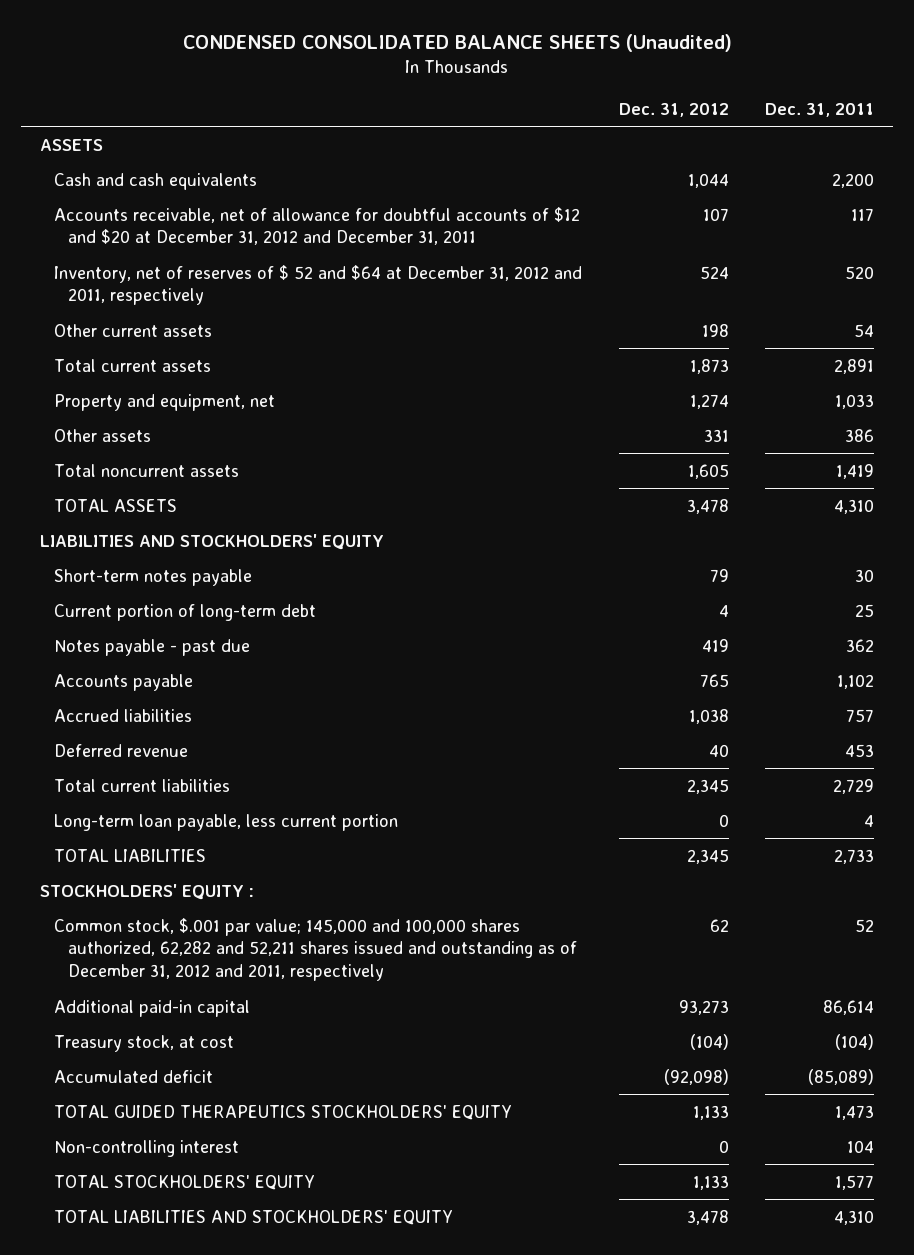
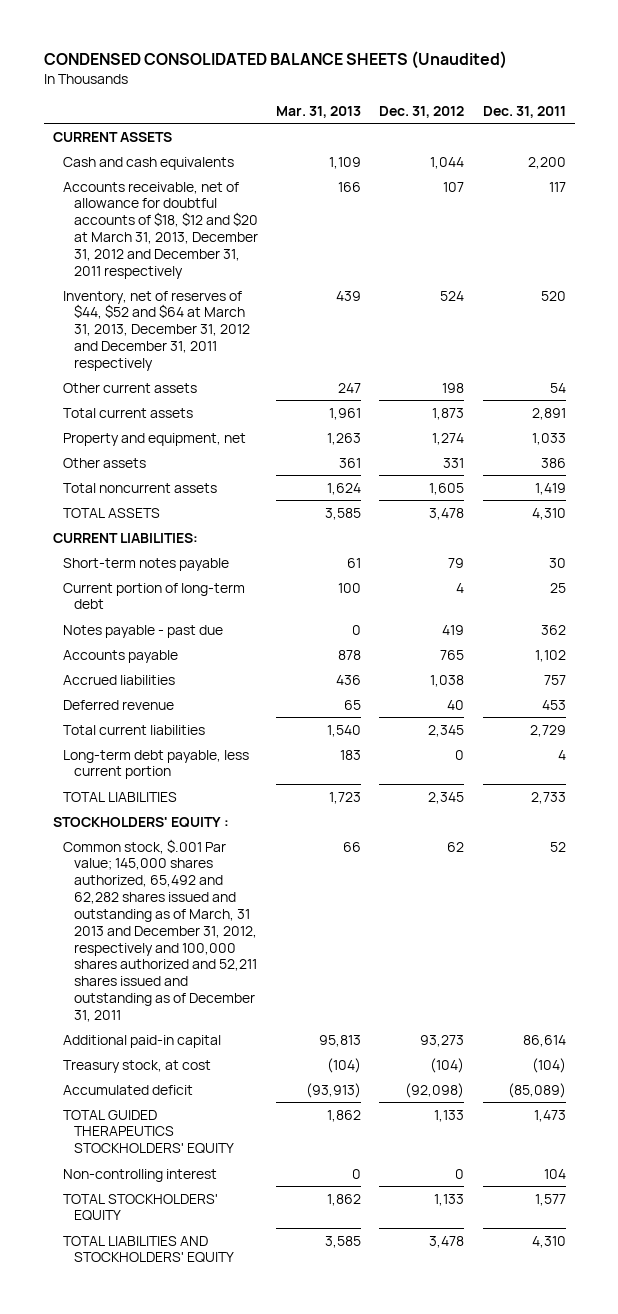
- | Dec. 31, 2012 | Dec. 31, 2011
+ | Mar. 31, 2013 | Dec. 31, 2012 | Dec. 31, 2011
- ASSETS
+ CURRENT ASSETS
- Accounts receivable, net of allowance for doubtful accounts of $12 and $20 at December 31, 2012 and December 31, 2011 | 107 | 117
- Inventory, net of reserves of $ 52 and $64 at December 31, 2012 and 2011, respectively | 524 | 520
+ Accounts receivable, net of allowance for doubtful accounts of $18, $12 and $20 at March 31, 2013, December 31, 2012 and December 31, 2011 respectively | 166 | 107 | 117
+ Inventory, net of reserves of $44, $52 and $64 at March 31, 2013, December 31, 2012 and December 31, 2011 respectively | 439 | 524 | 520
- LIABILITIES AND STOCKHOLDERS' EQUITY
+ CURRENT LIABILITIES:
- Long-term loan payable, less current portion | 0 | 4
+ Long-term debt payable, less current portion | 183 | 0 | 4
- Common stock, $.001 par value; 145,000 and 100,000 shares authorized, 62,282 and 52,211 shares issued and outstanding as of December 31, 2012 and 2011, respectively | 62 | 52
+ Common stock, $.001 Par value; 145,000 shares authorized, 65,492 and 62,282 shares issued and outstanding as of March, 31 2013 and December 31, 2012, respectively and 100,000 shares authorized and 52,211 shares issued and outstanding as of December 31, 2011 | 66 | 62 | 52

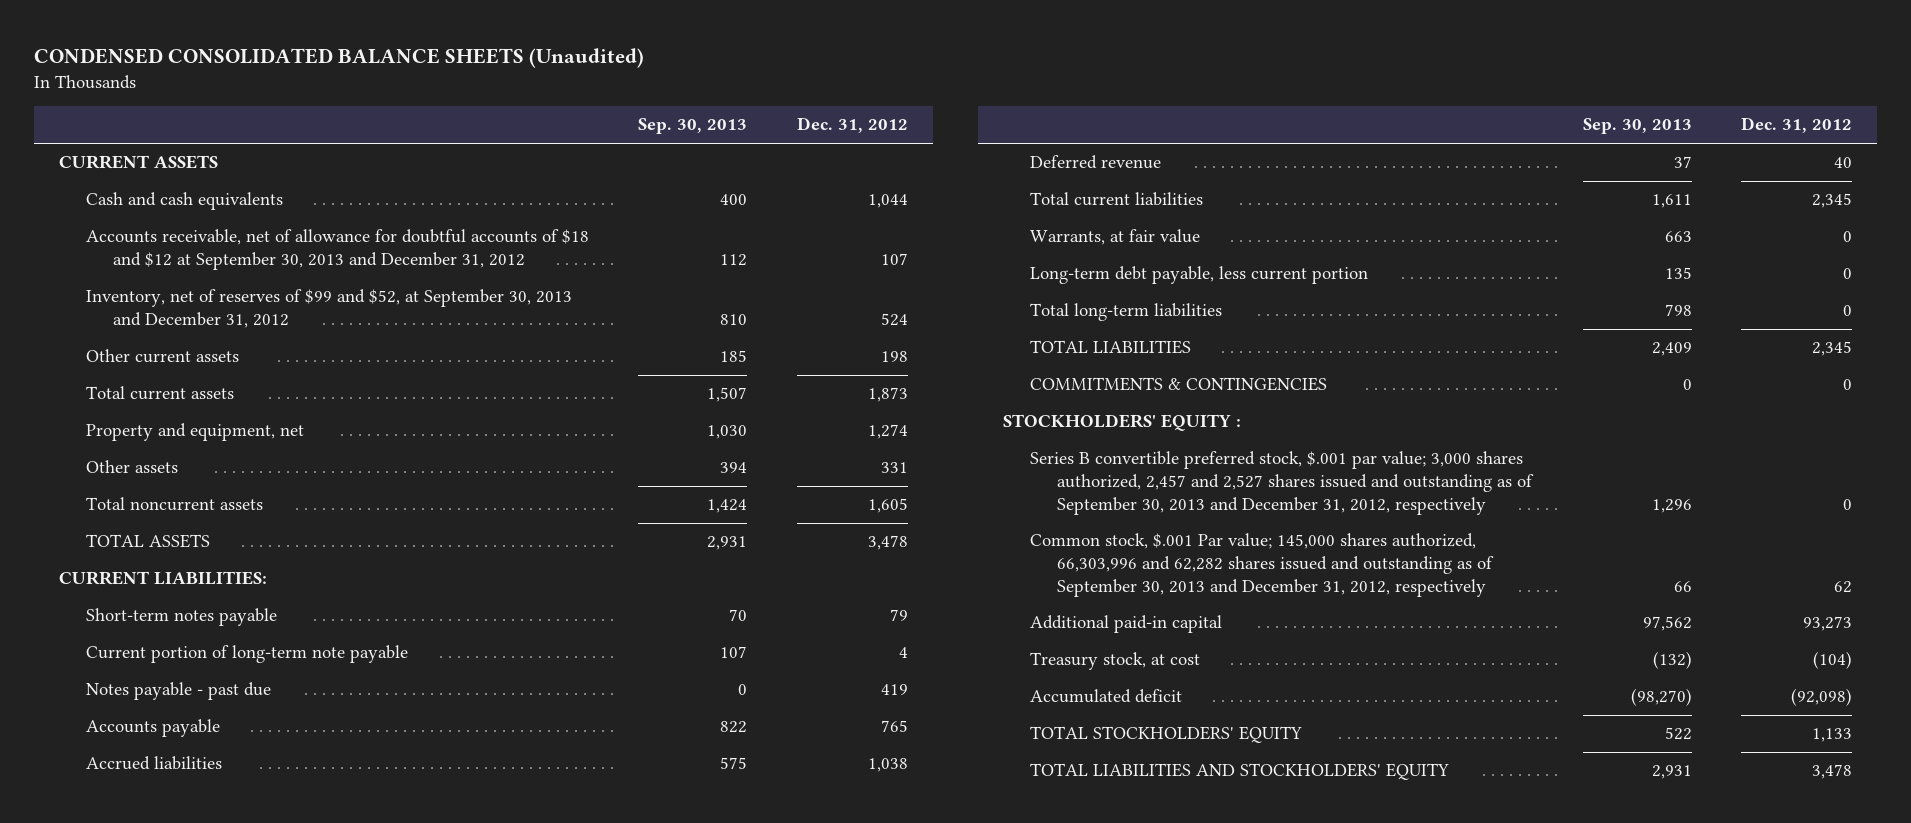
- | Mar. 31, 2013 | Dec. 31, 2012 | Dec. 31, 2011
+ | Sep. 30, 2013 | Dec. 31, 2012
- Accounts receivable, net of allowance for doubtful accounts of $18, $12 and $20 at March 31, 2013, December 31, 2012 and December 31, 2011 respectively | 166 | 107 | 117
- Inventory, net of reserves of $44, $52 and $64 at March 31, 2013, December 31, 2012 and December 31, 2011 respectively | 439 | 524 | 520
+ Accounts receivable, net of allowance for doubtful accounts of $18 and $12 at September 30, 2013 and December 31, 2012 | 112 | 107
+ Inventory, net of reserves of $99 and $52, at September 30, 2013 and December 31, 2012 | 810 | 524
- Current portion of long-term debt | 100 | 4 | 25
+ Current portion of long-term note payable | 107 | 4
+ Warrants, at fair value | 663 | 0
+ Total long-term liabilities | 798 | 0
+ COMMITMENTS & CONTINGENCIES | 0 | 0
- Common stock, $.001 Par value; 145,000 shares authorized, 65,492 and 62,282 shares issued and outstanding as of March, 31 2013 and December 31, 2012, respectively and 100,000 shares authorized and 52,211 shares issued and outstanding as of December 31, 2011 | 66 | 62 | 52
+ Series B convertible preferred stock, $.001 par value; 3,000 shares authorized, 2,457 and 2,527 shares issued and outstanding as of September 30, 2013 and December 31, 2012, respectively | 1,296 | 0
+ Common stock, $.001 Par value; 145,000 shares authorized, 66,303,996 and 62,282 shares issued and outstanding as of September 30, 2013 and December 31, 2012, respectively | 66 | 62
- TOTAL GUIDED THERAPEUTICS STOCKHOLDERS' EQUITY | 1,862 | 1,133 | 1,473
- Non-controlling interest | 0 | 0 | 104

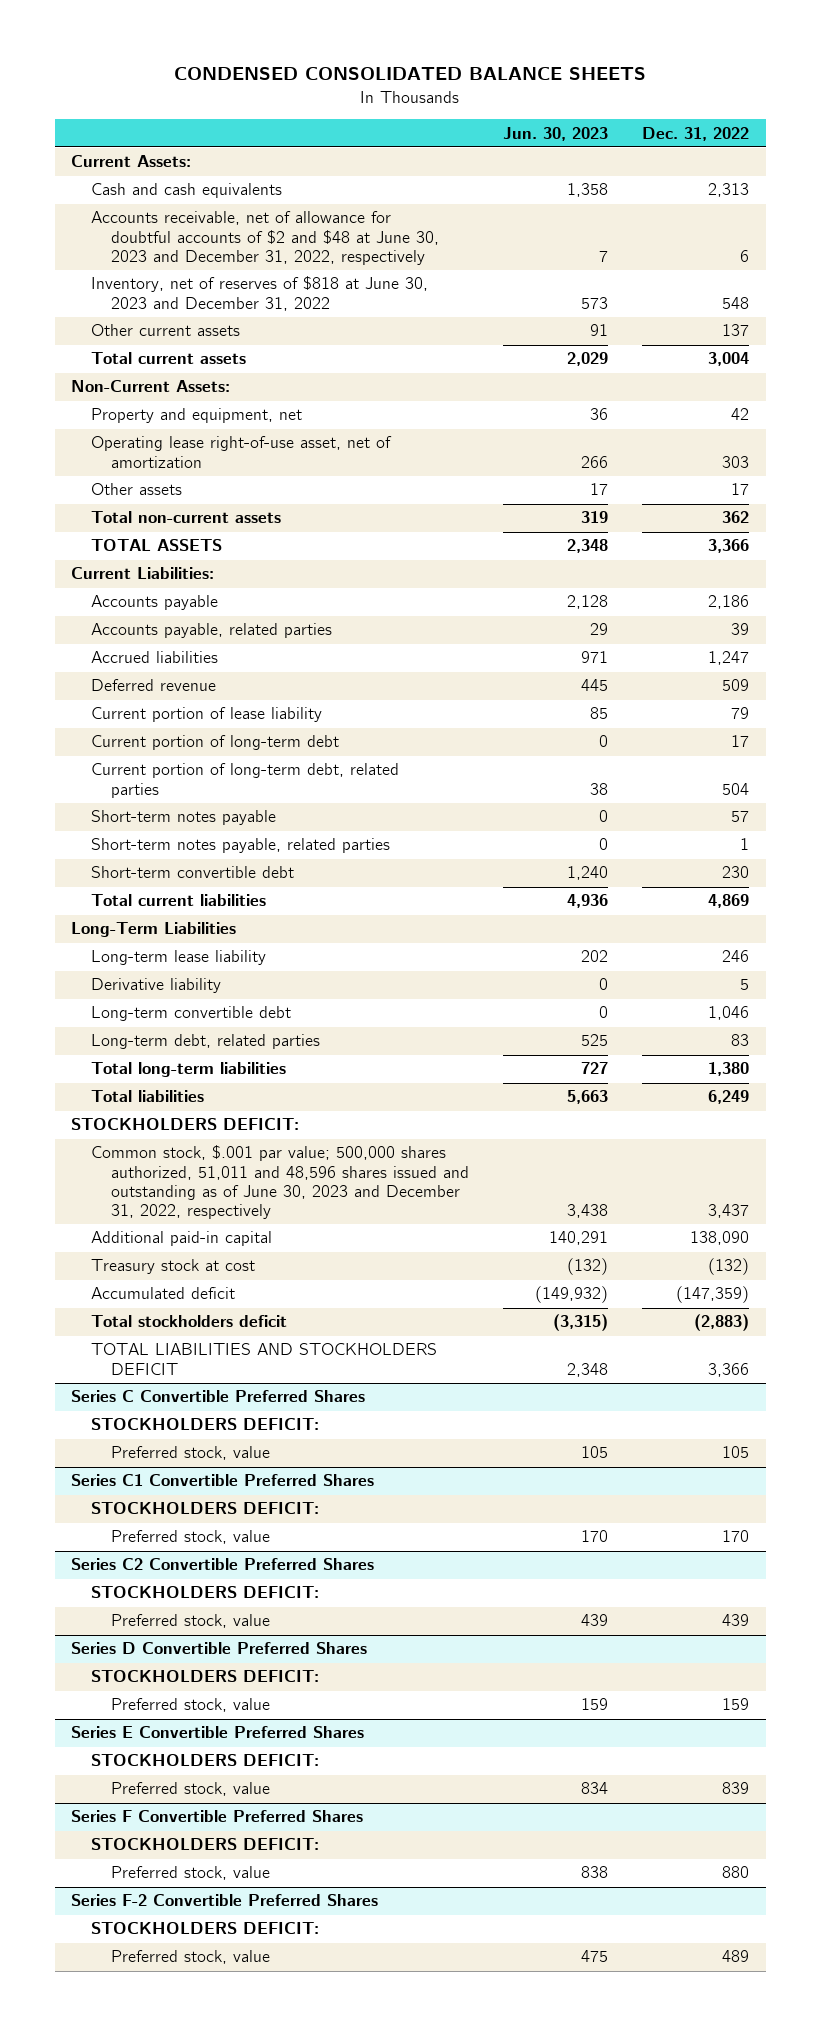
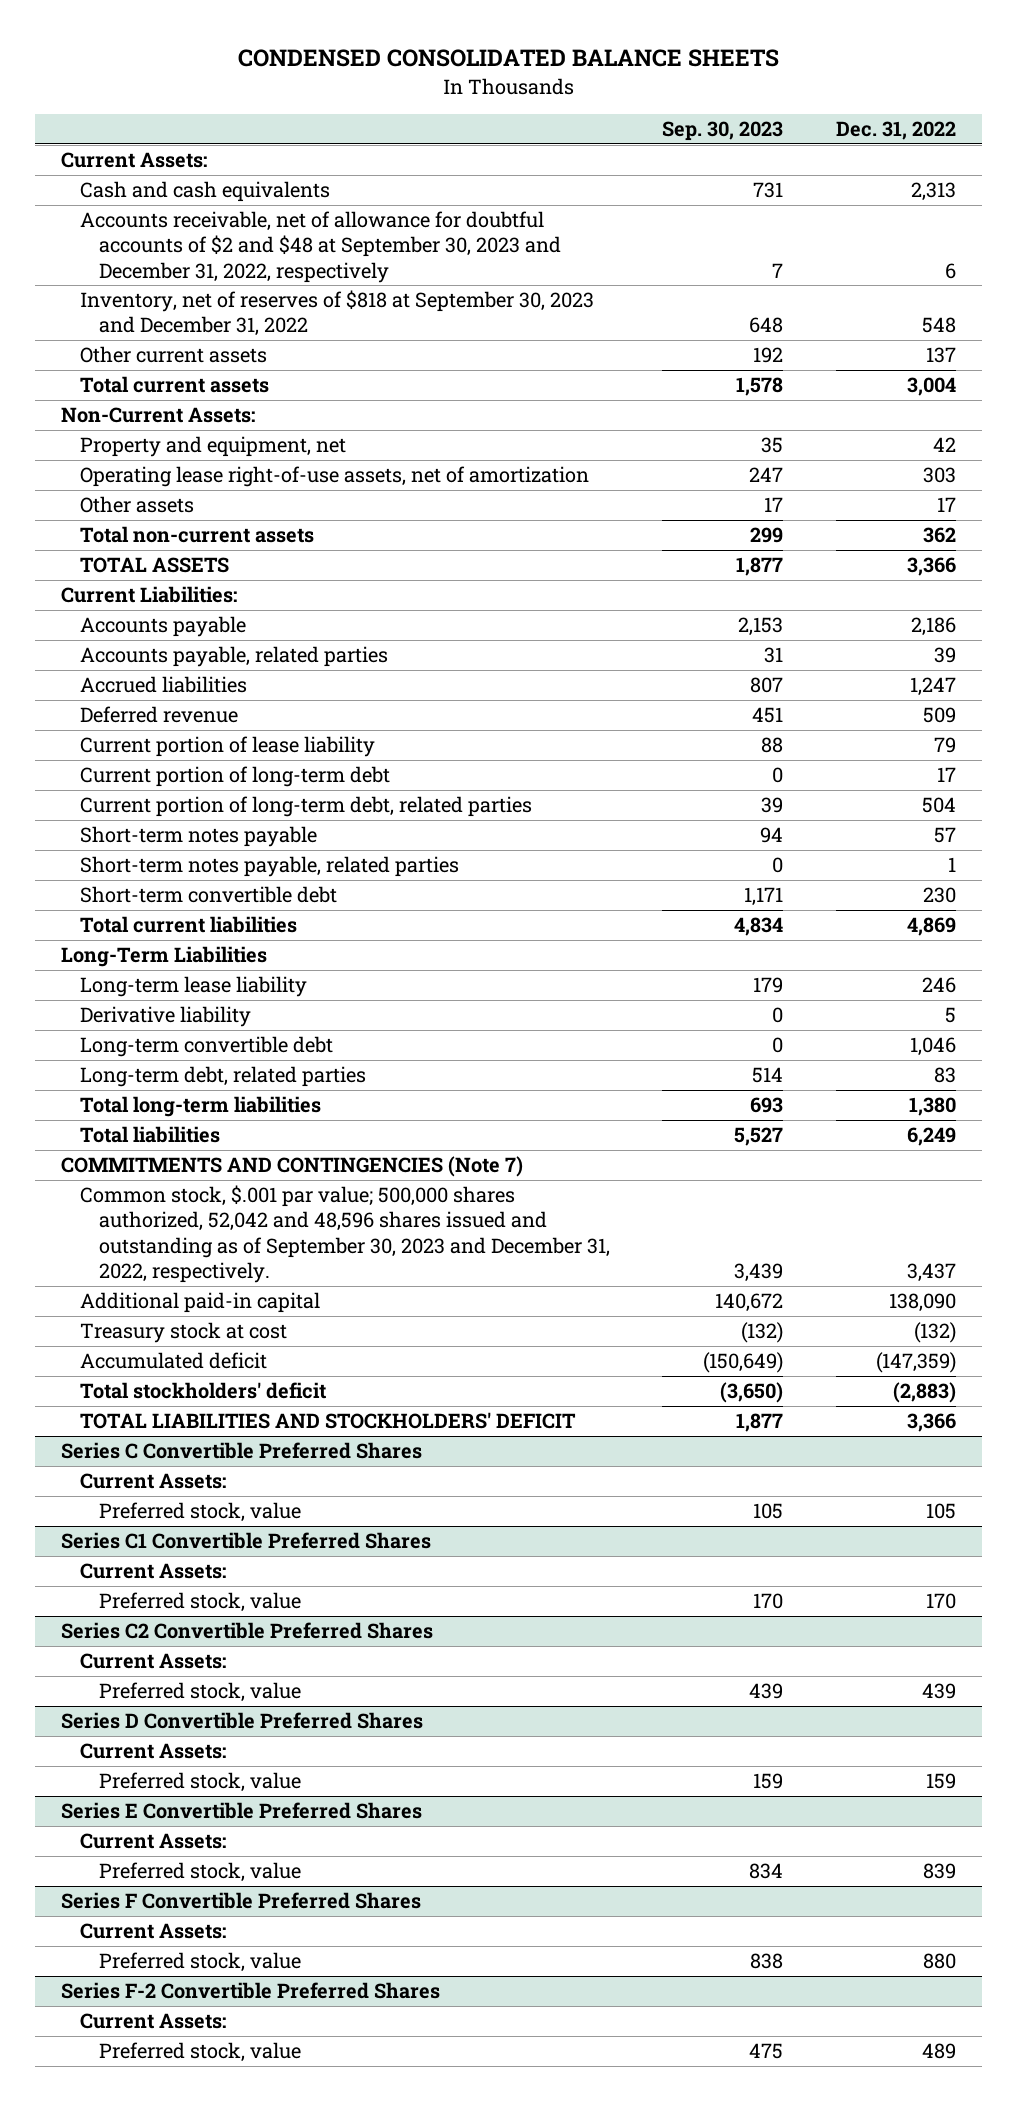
- | Jun. 30, 2023 | Dec. 31, 2022
+ | Sep. 30, 2023 | Dec. 31, 2022
- Accounts receivable, net of allowance for doubtful accounts of $2 and $48 at June 30, 2023 and December 31, 2022, respectively | 7 | 6
- Inventory, net of reserves of $818 at June 30, 2023 and December 31, 2022 | 573 | 548
+ Accounts receivable, net of allowance for doubtful accounts of $2 and $48 at September 30, 2023 and December 31, 2022, respectively | 7 | 6
+ Inventory, net of reserves of $818 at September 30, 2023 and December 31, 2022 | 648 | 548
- Operating lease right-of-use asset, net of amortization | 266 | 303
+ Operating lease right-of-use assets, net of amortization | 247 | 303
- STOCKHOLDERS DEFICIT:
- Common stock, $.001 par value; 500,000 shares authorized, 51,011 and 48,596 shares issued and outstanding as of June 30, 2023 and December 31, 2022, respectively | 3,438 | 3,437
+ COMMITMENTS AND CONTINGENCIES (Note 7)
+ Common stock, $.001 par value; 500,000 shares authorized, 52,042 and 48,596 shares issued and outstanding as of September 30, 2023 and December 31, 2022, respectively. | 3,439 | 3,437
- Total stockholders deficit | (3,315) | (2,883)
- TOTAL LIABILITIES AND STOCKHOLDERS DEFICIT | 2,348 | 3,366
+ Total stockholders' deficit | (3,650) | (2,883)
+ TOTAL LIABILITIES AND STOCKHOLDERS' DEFICIT | 1,877 | 3,366
@ Series C Convertible Preferred Shares
- STOCKHOLDERS DEFICIT:
+ Current Assets:
@ Series C1 Convertible Preferred Shares
- STOCKHOLDERS DEFICIT:
+ Current Assets:
@ Series C2 Convertible Preferred Shares
- STOCKHOLDERS DEFICIT:
+ Current Assets:
@ Series D Convertible Preferred Shares
- STOCKHOLDERS DEFICIT:
+ Current Assets:
@ Series E Convertible Preferred Shares
- STOCKHOLDERS DEFICIT:
+ Current Assets:
@ Series F Convertible Preferred Shares
- STOCKHOLDERS DEFICIT:
+ Current Assets:
@ Series F-2 Convertible Preferred Shares
- STOCKHOLDERS DEFICIT:
+ Current Assets:

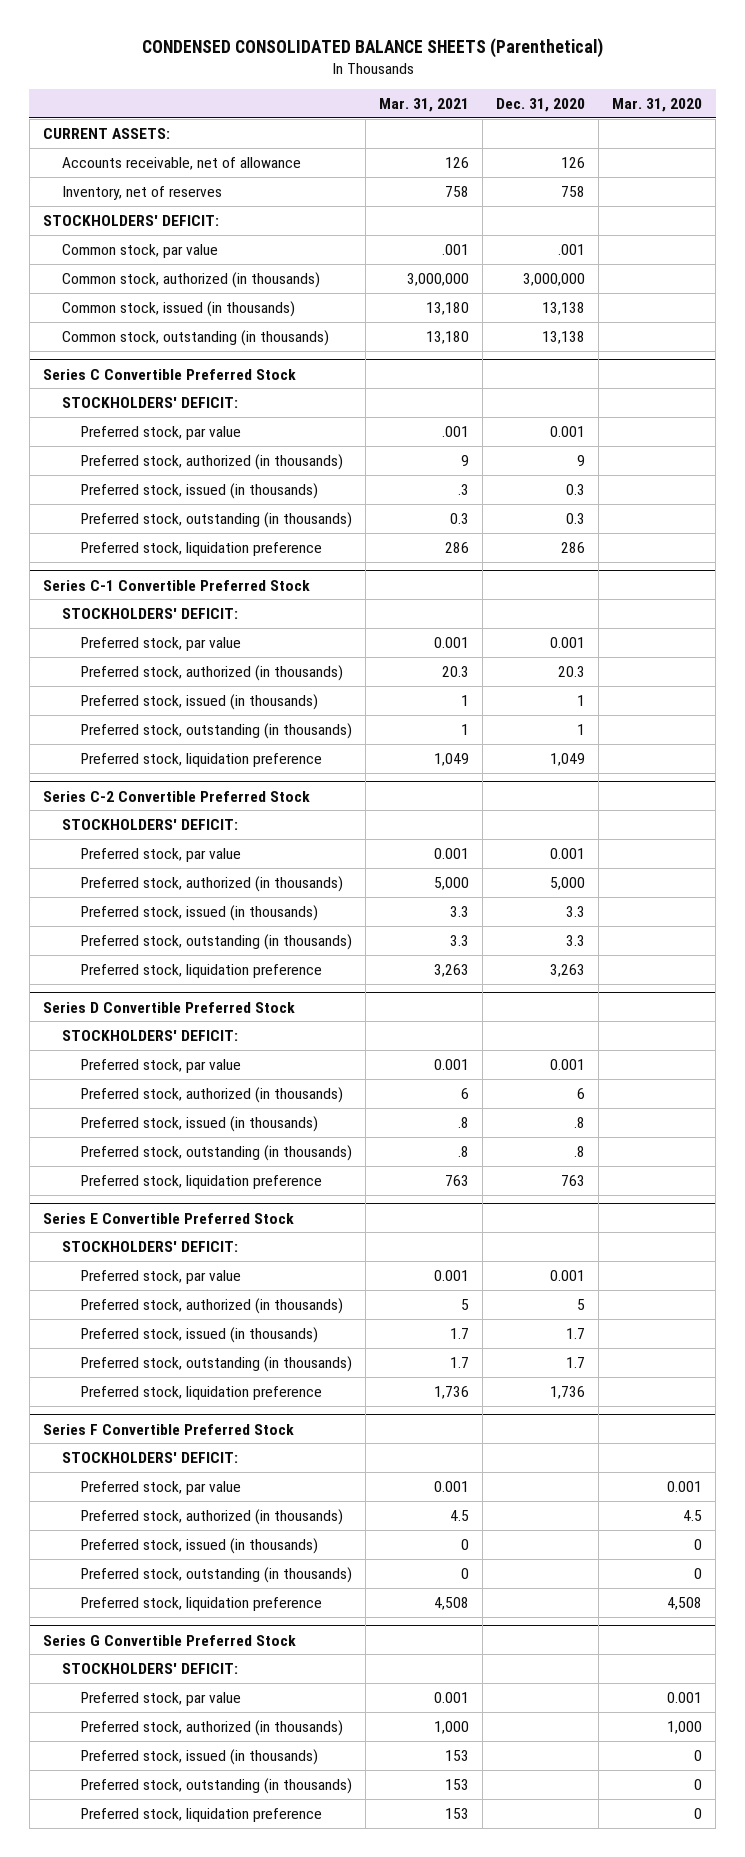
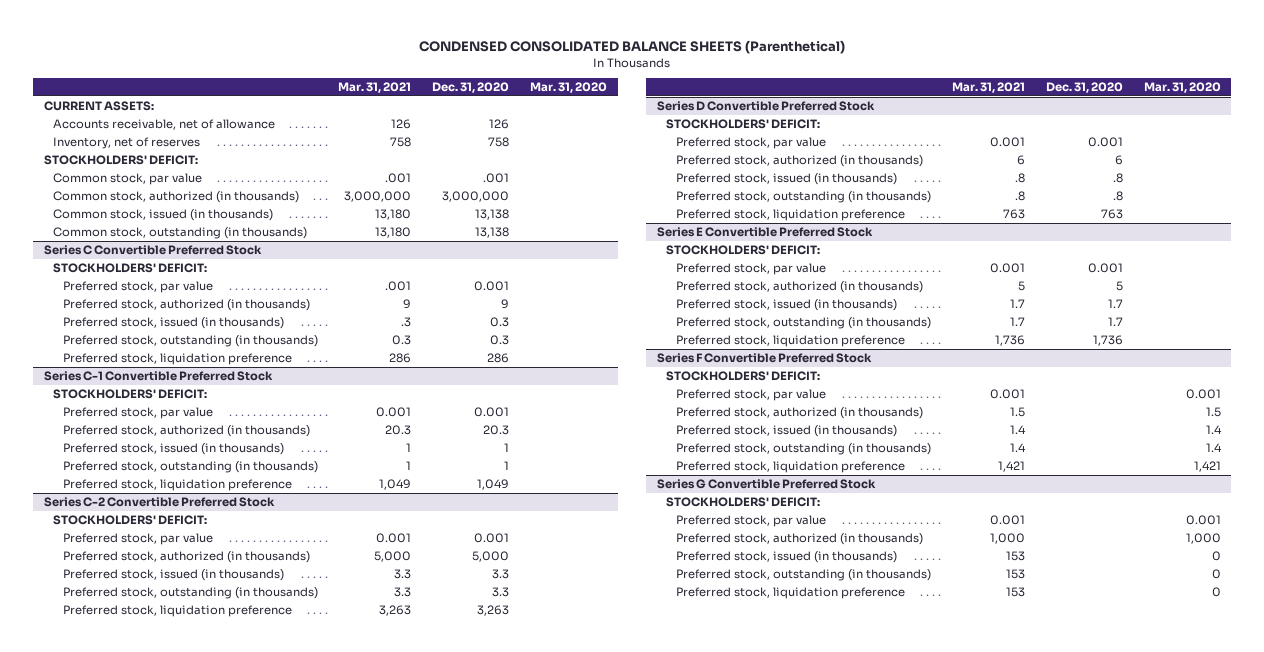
@ Series F Convertible Preferred Stock
- Preferred stock, authorized (in thousands) | 4.5 | | 4.5
- Preferred stock, issued (in thousands) | 0 | | 0
- Preferred stock, outstanding (in thousands) | 0 | | 0
- Preferred stock, liquidation preference | 4,508 | | 4,508
+ Preferred stock, authorized (in thousands) | 1.5 | | 1.5
+ Preferred stock, issued (in thousands) | 1.4 | | 1.4
+ Preferred stock, outstanding (in thousands) | 1.4 | | 1.4
+ Preferred stock, liquidation preference | 1,421 | | 1,421

